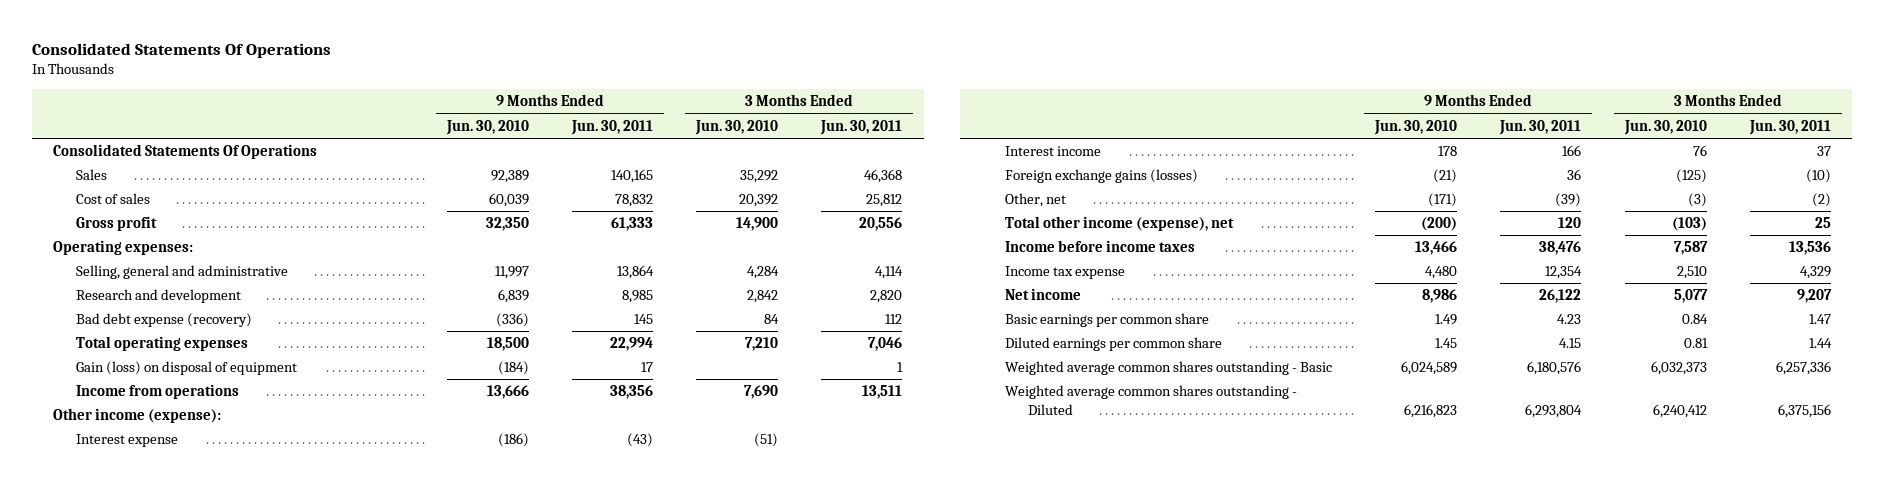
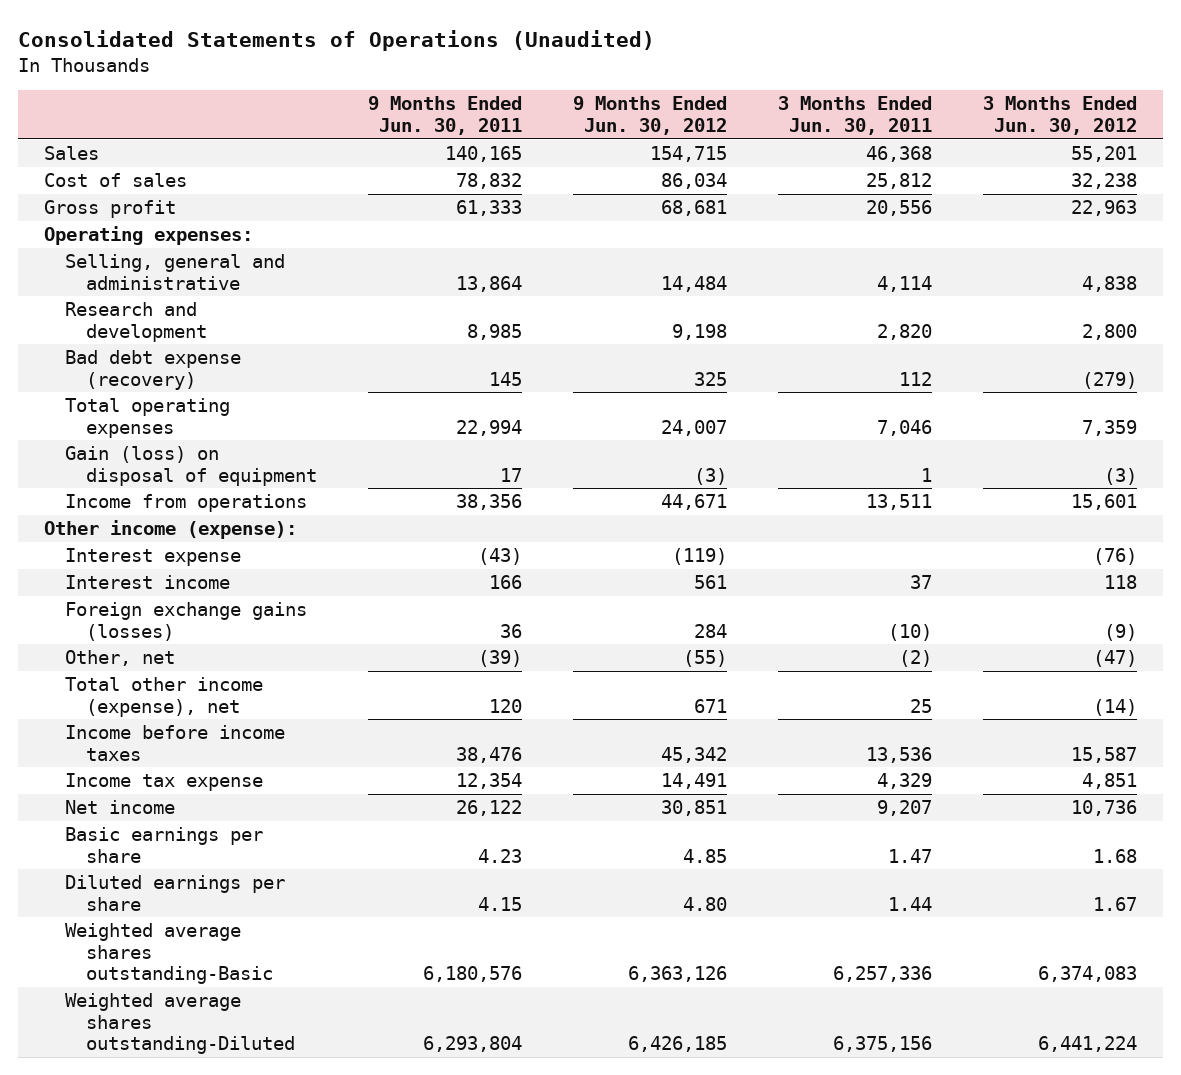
- Consolidated Statements Of Operations
+ Consolidated Statements of Operations (Unaudited)
- | 9 Months Ended Jun. 30, 2010 | 9 Months Ended Jun. 30, 2011 | 3 Months Ended Jun. 30, 2010 | 3 Months Ended Jun. 30, 2011
+ | 9 Months Ended Jun. 30, 2011 | 9 Months Ended Jun. 30, 2012 | 3 Months Ended Jun. 30, 2011 | 3 Months Ended Jun. 30, 2012
- Consolidated Statements Of Operations
- Basic earnings per common share | 1.49 | 4.23 | 0.84 | 1.47
- Diluted earnings per common share | 1.45 | 4.15 | 0.81 | 1.44
- Weighted average common shares outstanding - Basic | 6,024,589 | 6,180,576 | 6,032,373 | 6,257,336
- Weighted average common shares outstanding - Diluted | 6,216,823 | 6,293,804 | 6,240,412 | 6,375,156
+ Basic earnings per share | 4.23 | 4.85 | 1.47 | 1.68
+ Diluted earnings per share | 4.15 | 4.80 | 1.44 | 1.67
+ Weighted average shares outstanding-Basic | 6,180,576 | 6,363,126 | 6,257,336 | 6,374,083
+ Weighted average shares outstanding-Diluted | 6,293,804 | 6,426,185 | 6,375,156 | 6,441,224

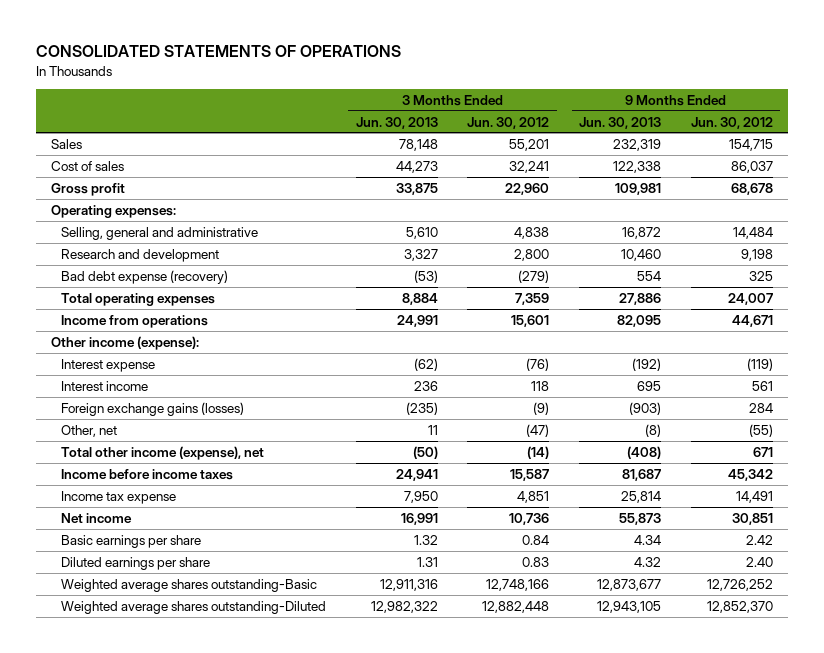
- Consolidated Statements of Operations (Unaudited)
+ CONSOLIDATED STATEMENTS OF OPERATIONS
- | 9 Months Ended Jun. 30, 2011 | 9 Months Ended Jun. 30, 2012 | 3 Months Ended Jun. 30, 2011 | 3 Months Ended Jun. 30, 2012
+ | 3 Months Ended Jun. 30, 2013 | 3 Months Ended Jun. 30, 2012 | 9 Months Ended Jun. 30, 2013 | 9 Months Ended Jun. 30, 2012
- Cost of sales | 78,832 | 86,034 | 25,812 | 32,238
- Gross profit | 61,333 | 68,681 | 20,556 | 22,963
+ Cost of sales | 44,273 | 32,241 | 122,338 | 86,037
+ Gross profit | 33,875 | 22,960 | 109,981 | 68,678
- Gain (loss) on disposal of equipment | 17 | (3) | 1 | (3)
- Basic earnings per share | 4.23 | 4.85 | 1.47 | 1.68
- Diluted earnings per share | 4.15 | 4.80 | 1.44 | 1.67
- Weighted average shares outstanding-Basic | 6,180,576 | 6,363,126 | 6,257,336 | 6,374,083
- Weighted average shares outstanding-Diluted | 6,293,804 | 6,426,185 | 6,375,156 | 6,441,224
+ Basic earnings per share | 1.32 | 0.84 | 4.34 | 2.42
+ Diluted earnings per share | 1.31 | 0.83 | 4.32 | 2.40
+ Weighted average shares outstanding-Basic | 12,911,316 | 12,748,166 | 12,873,677 | 12,726,252
+ Weighted average shares outstanding-Diluted | 12,982,322 | 12,882,448 | 12,943,105 | 12,852,370

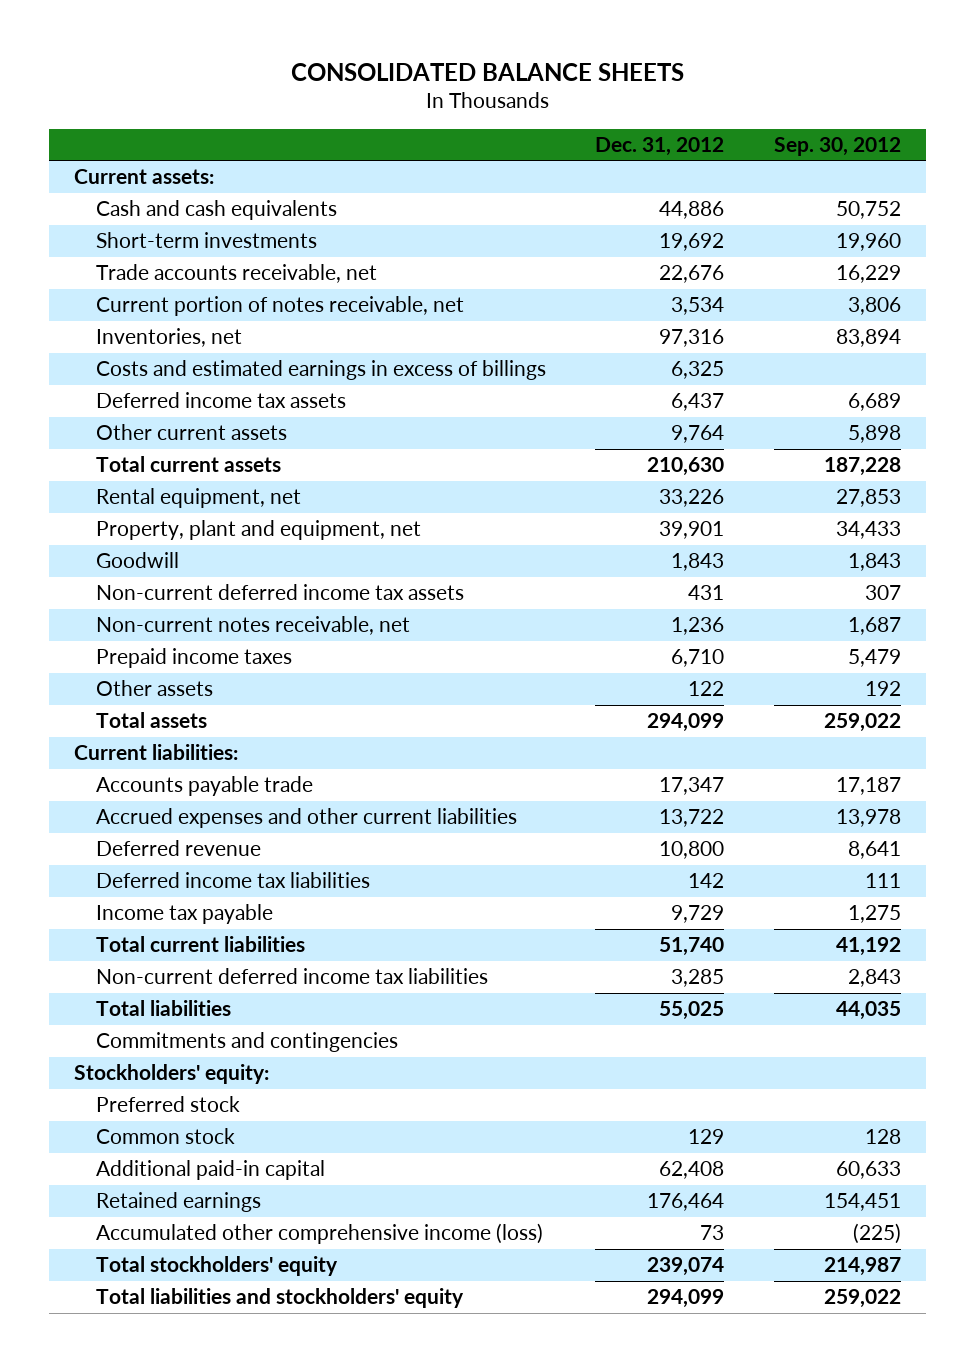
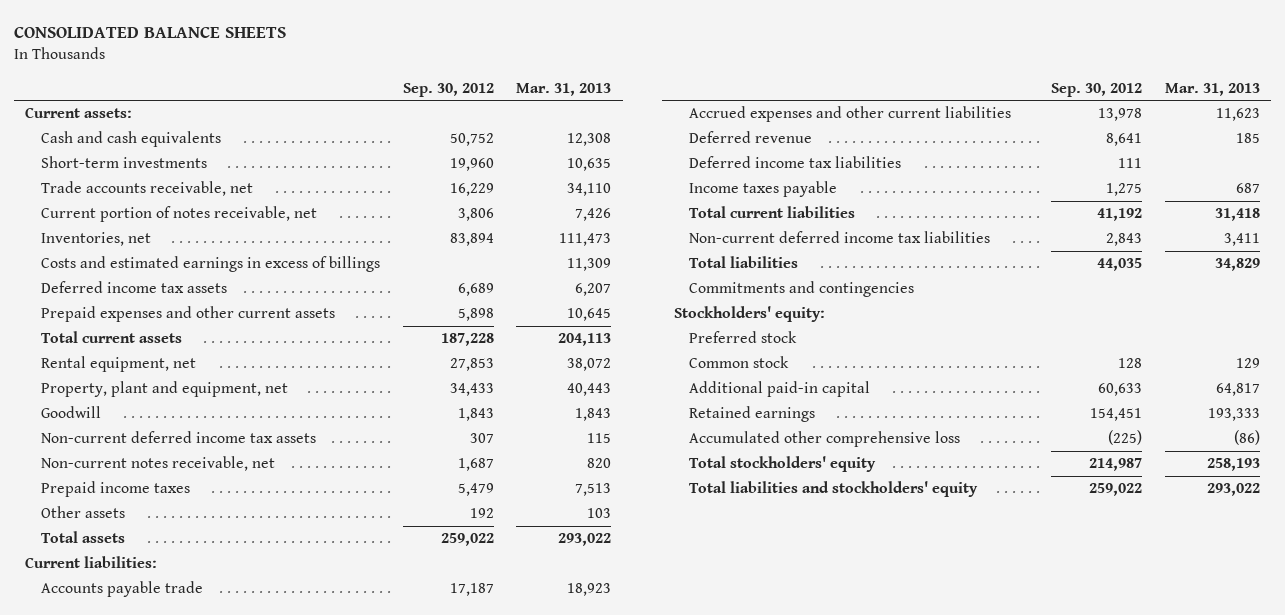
- | Dec. 31, 2012 | Sep. 30, 2012
+ | Sep. 30, 2012 | Mar. 31, 2013
- Other current assets | 9,764 | 5,898
+ Prepaid expenses and other current assets | 5,898 | 10,645
- Income tax payable | 9,729 | 1,275
+ Income taxes payable | 1,275 | 687
- Accumulated other comprehensive income (loss) | 73 | (225)
+ Accumulated other comprehensive loss | (225) | (86)

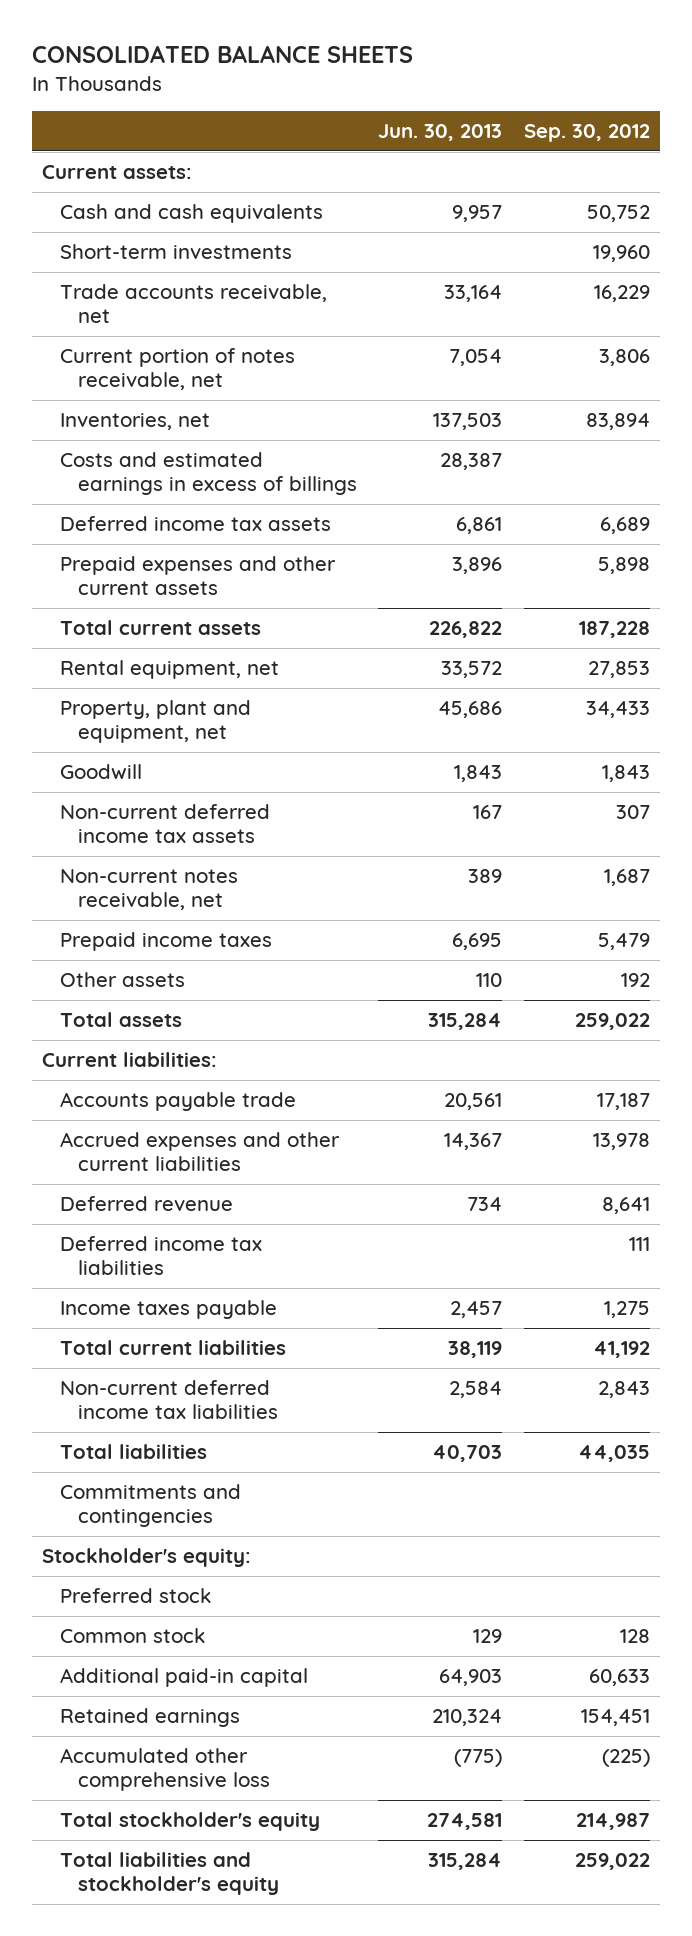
- | Sep. 30, 2012 | Mar. 31, 2013
+ | Jun. 30, 2013 | Sep. 30, 2012
- Stockholders' equity:
+ Stockholder's equity:
- Total stockholders' equity | 214,987 | 258,193
- Total liabilities and stockholders' equity | 259,022 | 293,022
+ Total stockholder's equity | 274,581 | 214,987
+ Total liabilities and stockholder's equity | 315,284 | 259,022

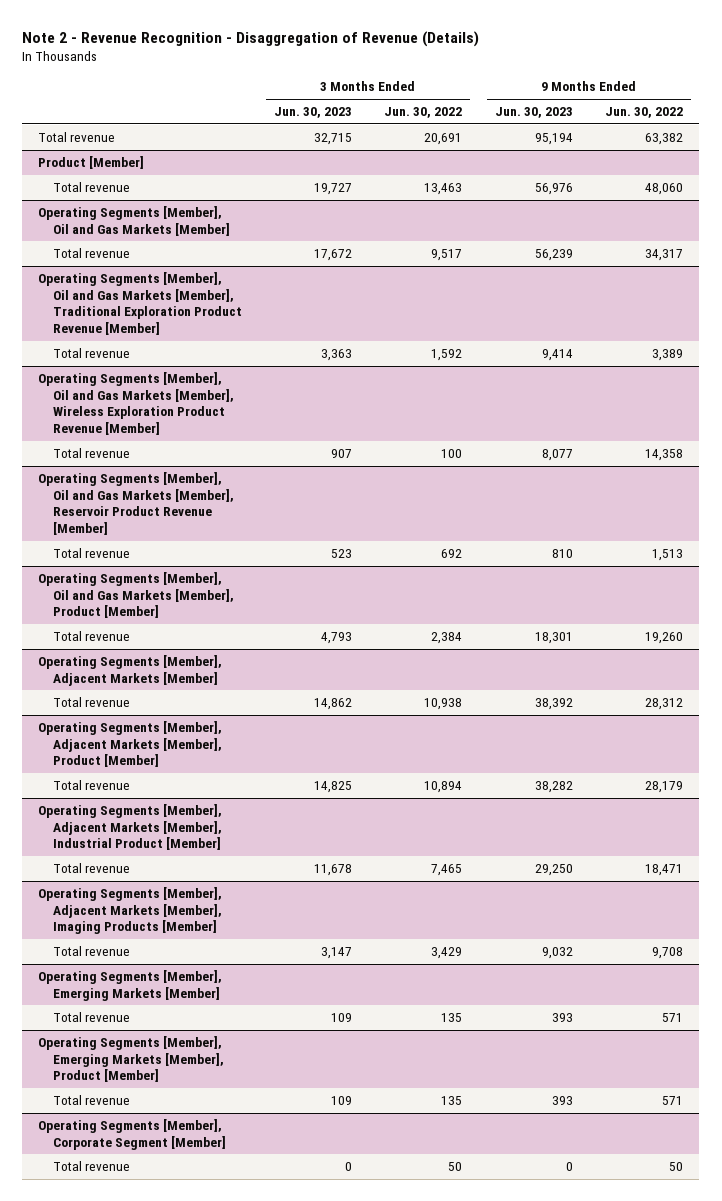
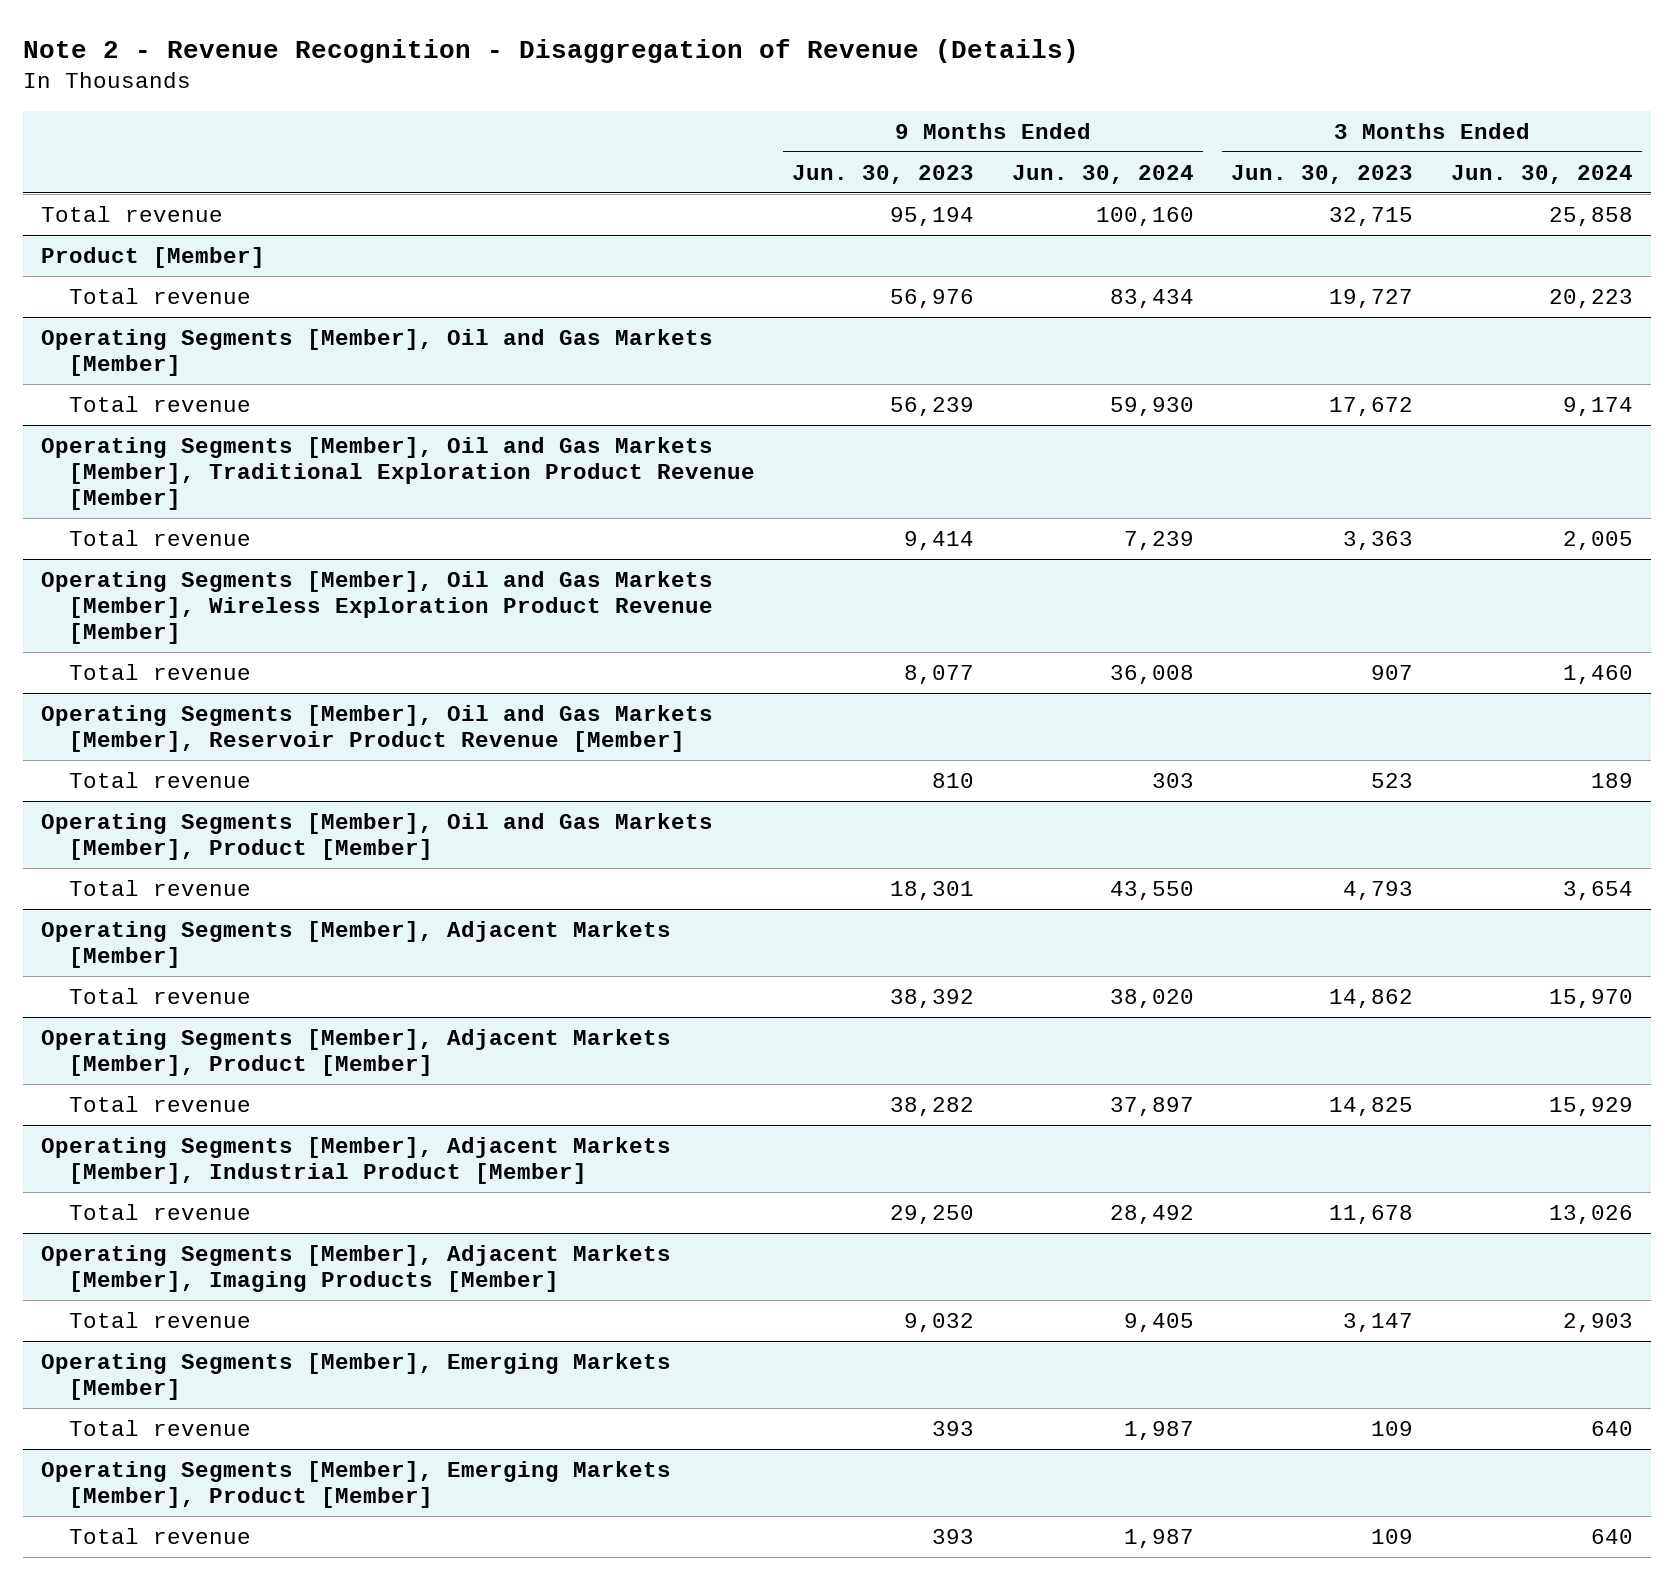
- | 3 Months Ended Jun. 30, 2023 | 3 Months Ended Jun. 30, 2022 | 9 Months Ended Jun. 30, 2023 | 9 Months Ended Jun. 30, 2022
+ | 9 Months Ended Jun. 30, 2023 | 9 Months Ended Jun. 30, 2024 | 3 Months Ended Jun. 30, 2023 | 3 Months Ended Jun. 30, 2024
- Operating Segments [Member], Corporate Segment [Member]
- Total revenue | 0 | 50 | 0 | 50

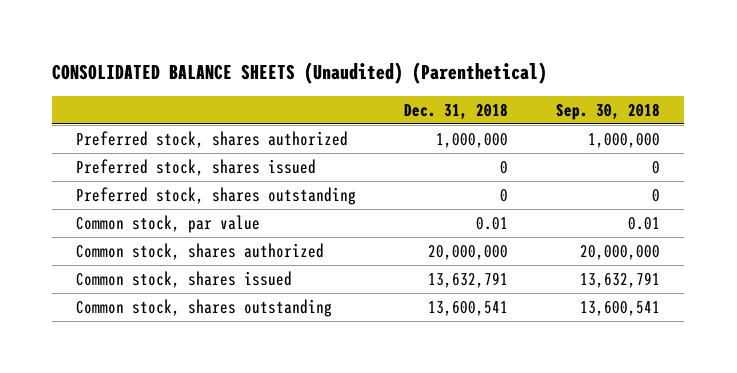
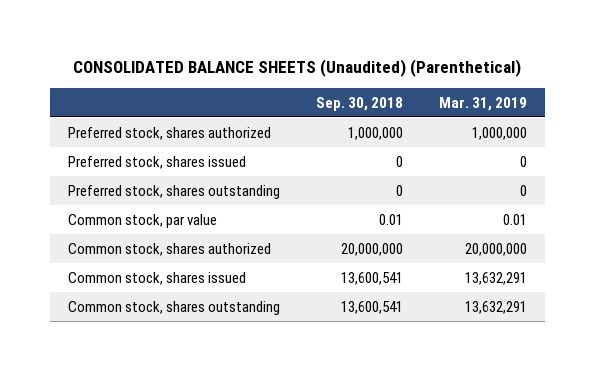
- | Dec. 31, 2018 | Sep. 30, 2018
+ | Sep. 30, 2018 | Mar. 31, 2019
- Common stock, shares issued | 13,632,791 | 13,632,791
+ Common stock, shares issued | 13,600,541 | 13,632,291

